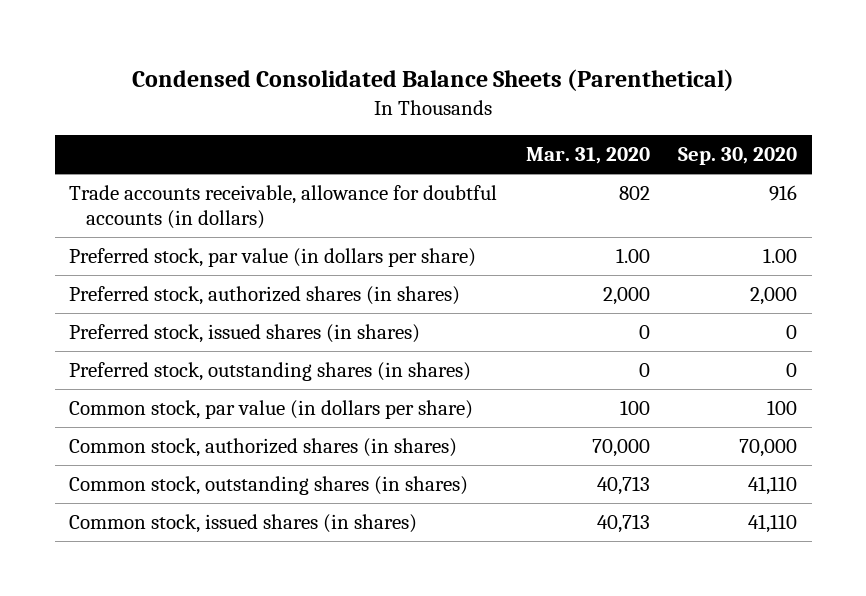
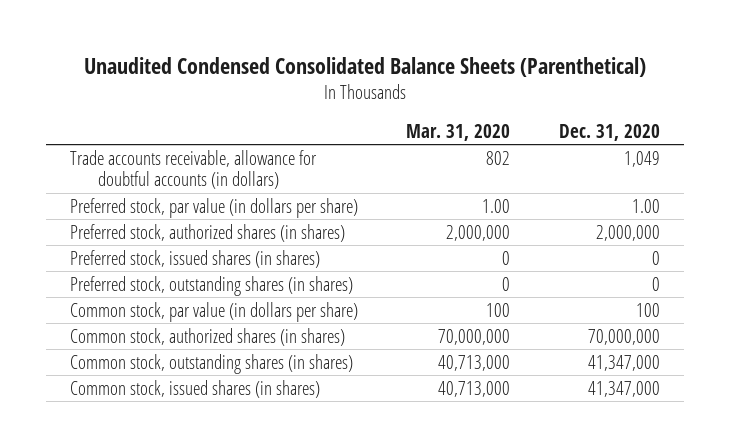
- Condensed Consolidated Balance Sheets (Parenthetical)
+ Unaudited Condensed Consolidated Balance Sheets (Parenthetical)
- | Mar. 31, 2020 | Sep. 30, 2020
+ | Mar. 31, 2020 | Dec. 31, 2020
- Preferred stock, authorized shares (in shares) | 2,000 | 2,000
+ Preferred stock, authorized shares (in shares) | 2,000,000 | 2,000,000
- Common stock, authorized shares (in shares) | 70,000 | 70,000
- Common stock, outstanding shares (in shares) | 40,713 | 41,110
- Common stock, issued shares (in shares) | 40,713 | 41,110
+ Common stock, authorized shares (in shares) | 70,000,000 | 70,000,000
+ Common stock, outstanding shares (in shares) | 40,713,000 | 41,347,000
+ Common stock, issued shares (in shares) | 40,713,000 | 41,347,000

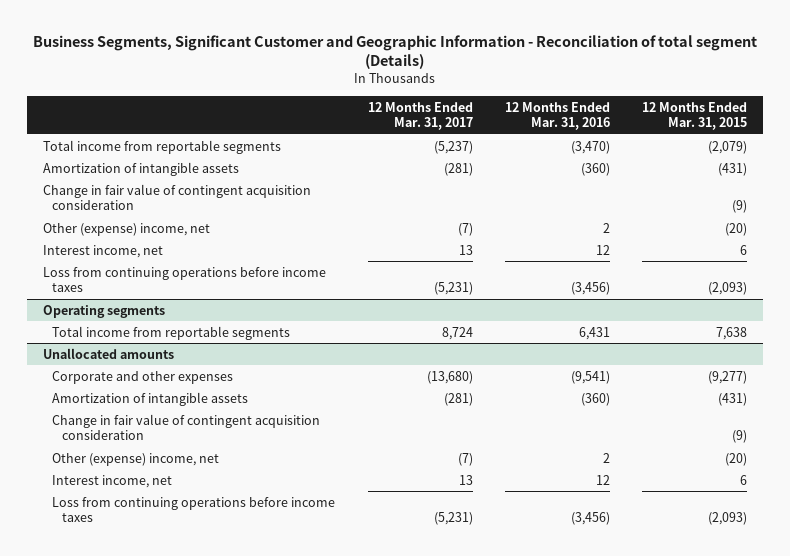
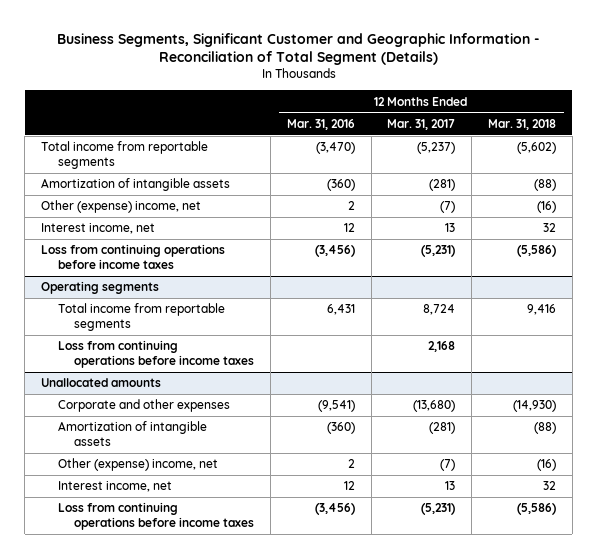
- Business Segments, Significant Customer and Geographic Information - Reconciliation of total segment (Details)
+ Business Segments, Significant Customer and Geographic Information - Reconciliation of Total Segment (Details)
- | 12 Months Ended Mar. 31, 2017 | 12 Months Ended Mar. 31, 2016 | 12 Months Ended Mar. 31, 2015
+ | 12 Months Ended Mar. 31, 2016 | 12 Months Ended Mar. 31, 2017 | 12 Months Ended Mar. 31, 2018
- Change in fair value of contingent acquisition consideration | | | (9)
@ Operating segments
+ Loss from continuing operations before income taxes | | 2,168 |
@ Unallocated amounts
- Change in fair value of contingent acquisition consideration | | | (9)

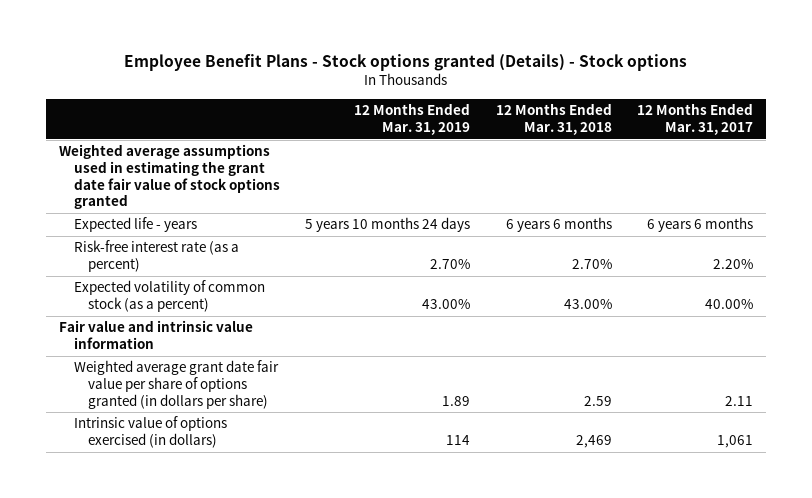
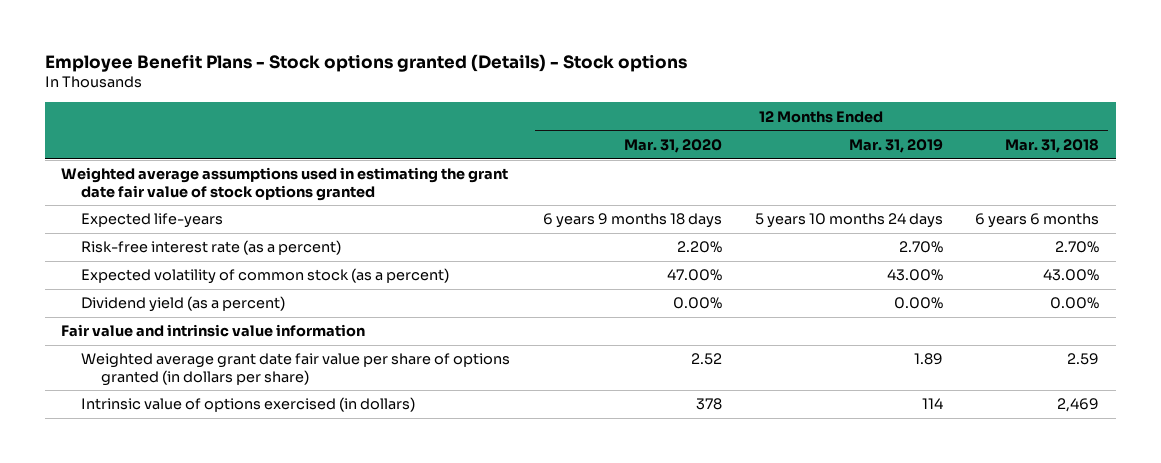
- | 12 Months Ended Mar. 31, 2019 | 12 Months Ended Mar. 31, 2018 | 12 Months Ended Mar. 31, 2017
+ | 12 Months Ended Mar. 31, 2020 | 12 Months Ended Mar. 31, 2019 | 12 Months Ended Mar. 31, 2018
- Expected life - years | 5 years 10 months 24 days | 6 years 6 months | 6 years 6 months
+ Expected life-years | 6 years 9 months 18 days | 5 years 10 months 24 days | 6 years 6 months
+ Dividend yield (as a percent) | 0.00% | 0.00% | 0.00%

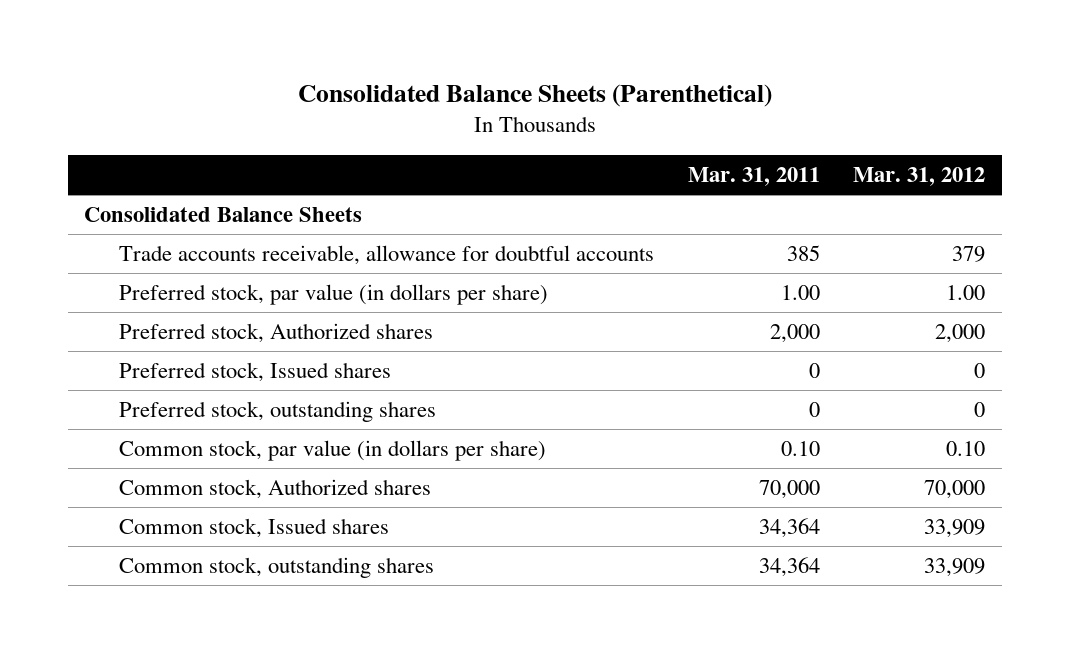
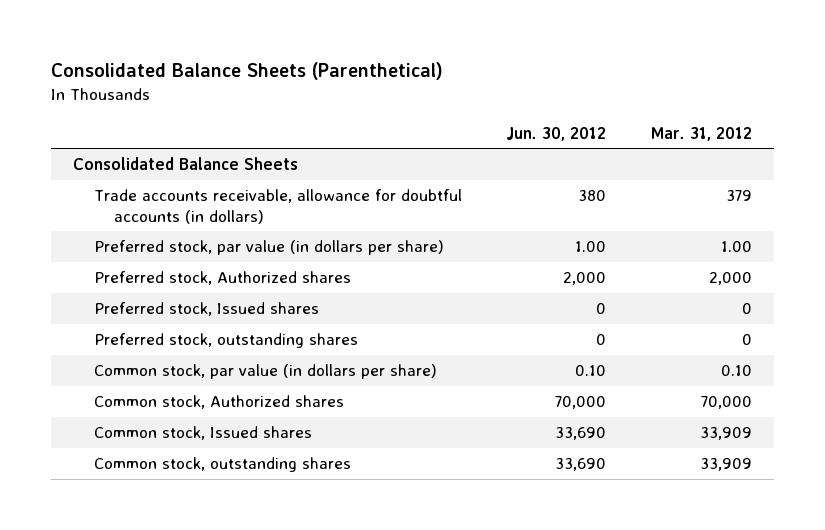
- | Mar. 31, 2011 | Mar. 31, 2012
+ | Jun. 30, 2012 | Mar. 31, 2012
- Trade accounts receivable, allowance for doubtful accounts | 385 | 379
+ Trade accounts receivable, allowance for doubtful accounts (in dollars) | 380 | 379

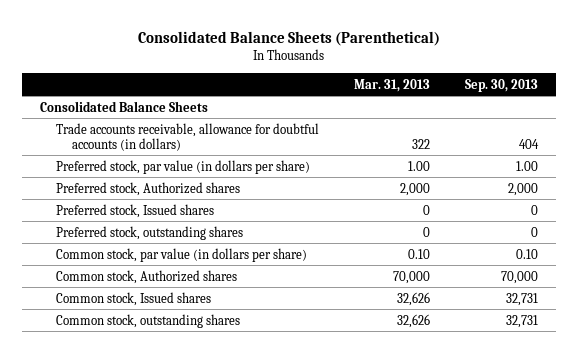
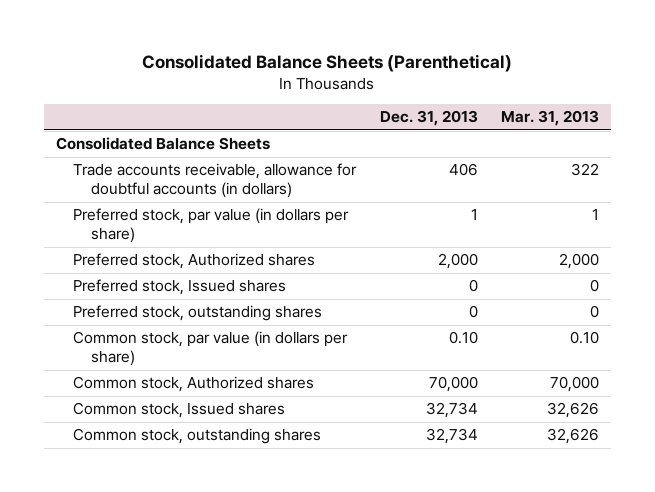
- | Mar. 31, 2013 | Sep. 30, 2013
+ | Dec. 31, 2013 | Mar. 31, 2013
- Preferred stock, par value (in dollars per share) | 1.00 | 1.00
+ Preferred stock, par value (in dollars per share) | 1 | 1

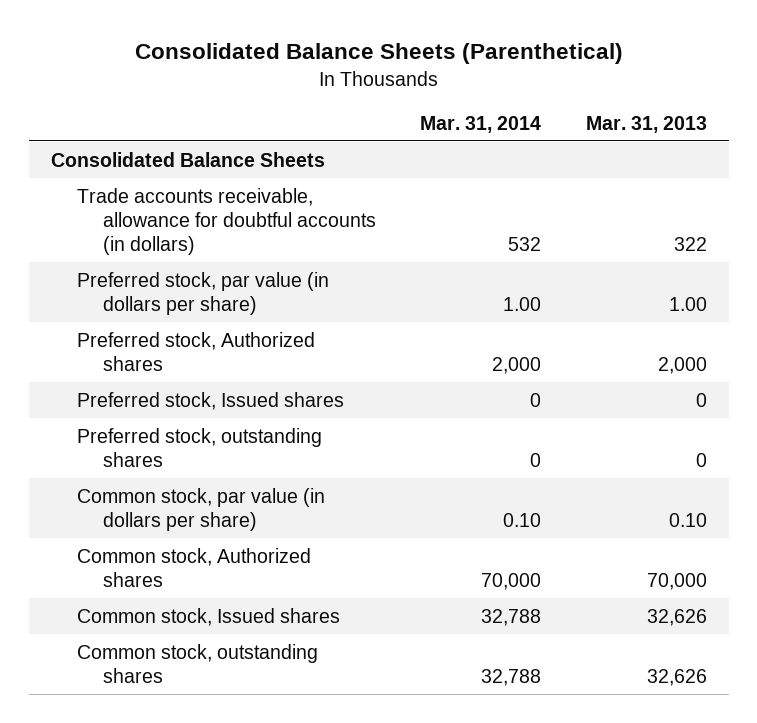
- | Dec. 31, 2013 | Mar. 31, 2013
+ | Mar. 31, 2014 | Mar. 31, 2013
- Preferred stock, par value (in dollars per share) | 1 | 1
+ Preferred stock, par value (in dollars per share) | 1.00 | 1.00

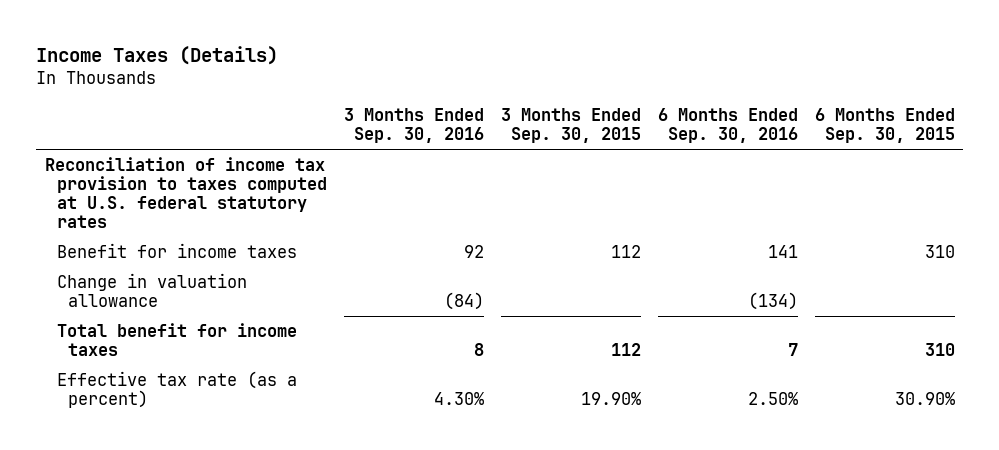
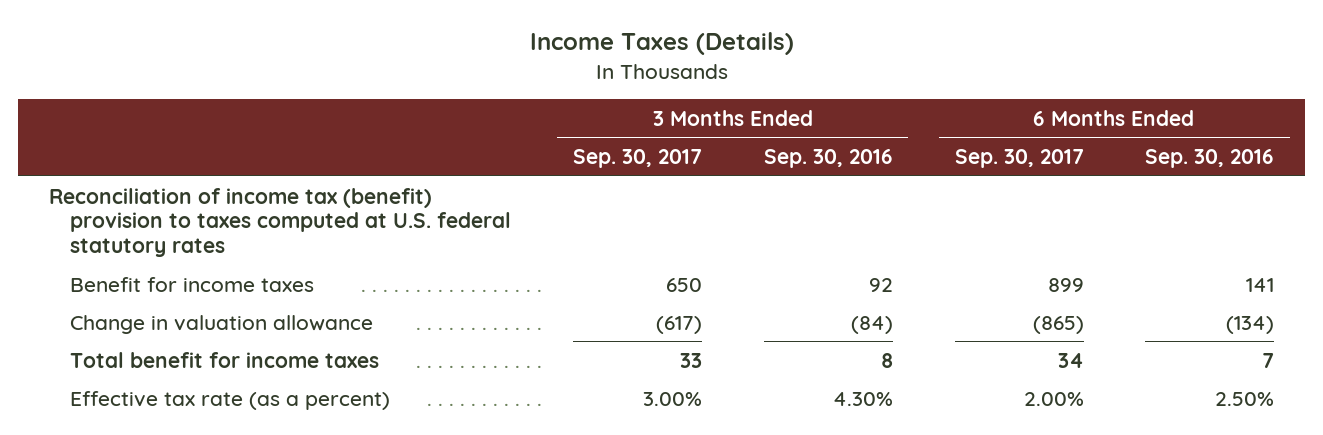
- | 3 Months Ended Sep. 30, 2016 | 3 Months Ended Sep. 30, 2015 | 6 Months Ended Sep. 30, 2016 | 6 Months Ended Sep. 30, 2015
+ | 3 Months Ended Sep. 30, 2017 | 3 Months Ended Sep. 30, 2016 | 6 Months Ended Sep. 30, 2017 | 6 Months Ended Sep. 30, 2016
- Reconciliation of income tax provision to taxes computed at U.S. federal statutory rates
+ Reconciliation of income tax (benefit) provision to taxes computed at U.S. federal statutory rates

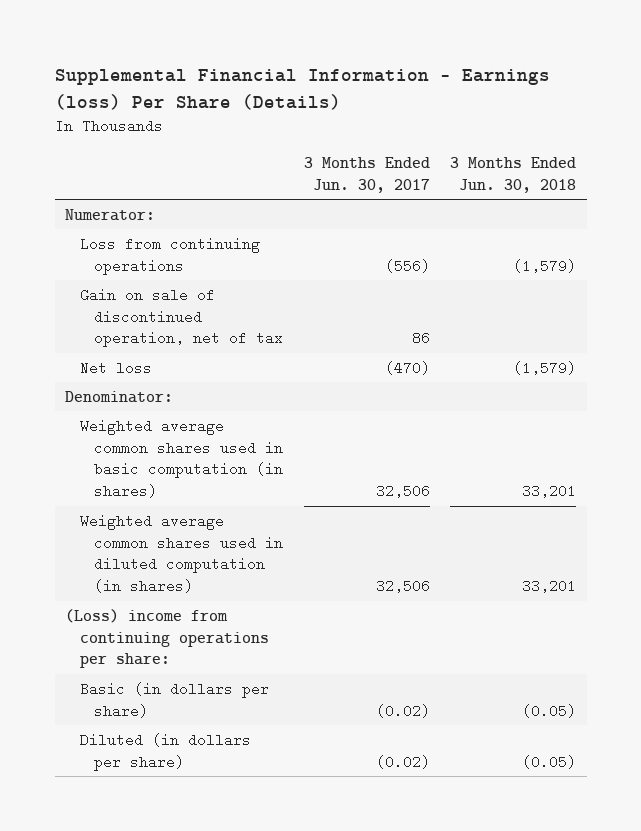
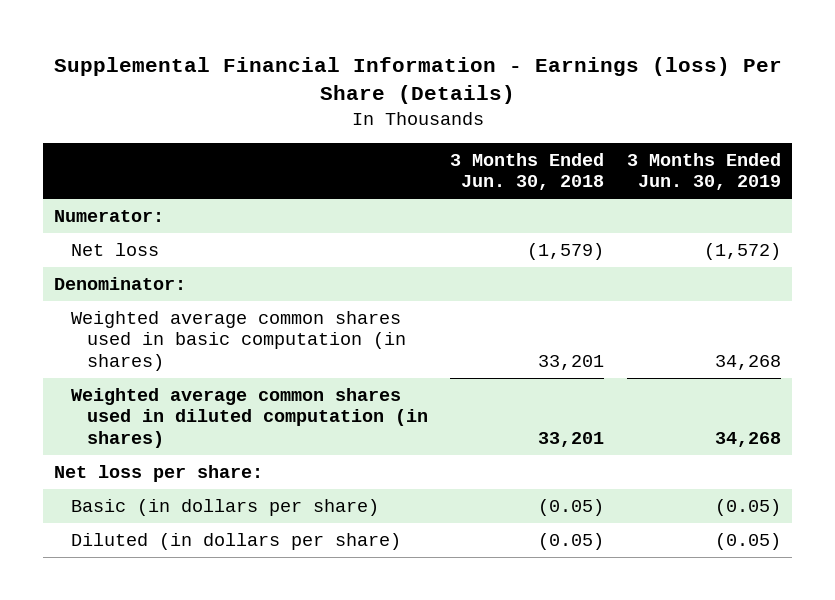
- | 3 Months Ended Jun. 30, 2017 | 3 Months Ended Jun. 30, 2018
+ | 3 Months Ended Jun. 30, 2018 | 3 Months Ended Jun. 30, 2019
- Loss from continuing operations | (556) | (1,579)
- Gain on sale of discontinued operation, net of tax | 86 |
- (Loss) income from continuing operations per share:
+ Net loss per share:

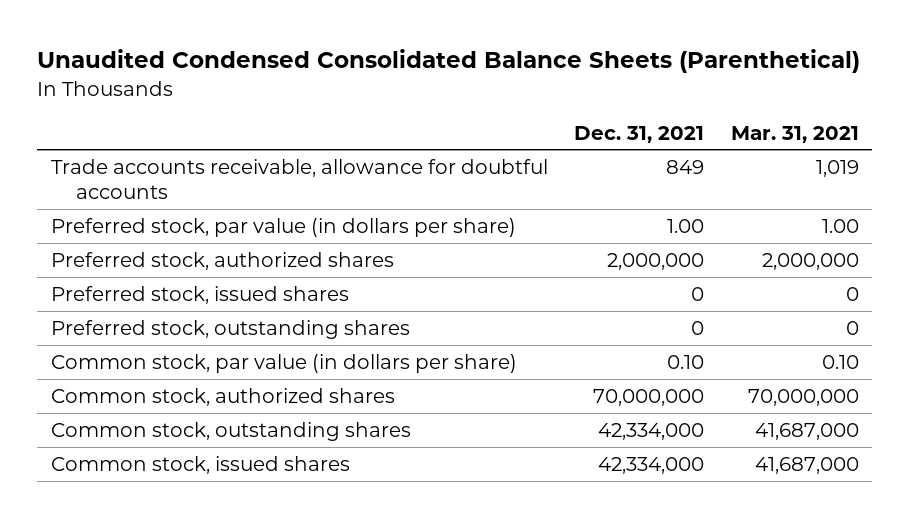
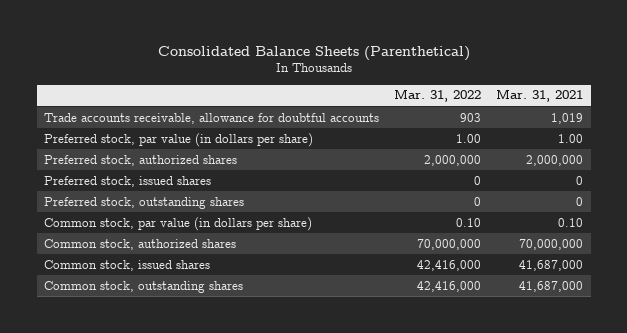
- Unaudited Condensed Consolidated Balance Sheets (Parenthetical)
+ Consolidated Balance Sheets (Parenthetical)
- | Dec. 31, 2021 | Mar. 31, 2021
+ | Mar. 31, 2022 | Mar. 31, 2021
moved down: Common stock, outstanding shares | 42,416,000 | 41,687,000

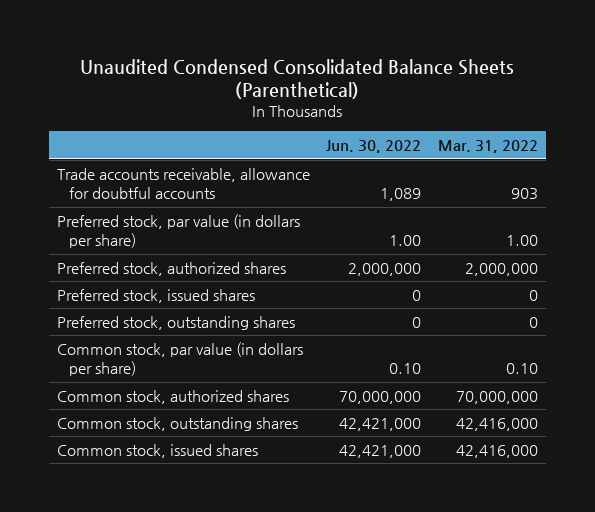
- Consolidated Balance Sheets (Parenthetical)
+ Unaudited Condensed Consolidated Balance Sheets (Parenthetical)
- | Mar. 31, 2022 | Mar. 31, 2021
+ | Jun. 30, 2022 | Mar. 31, 2022
moved down: Common stock, issued shares | 42,421,000 | 42,416,000

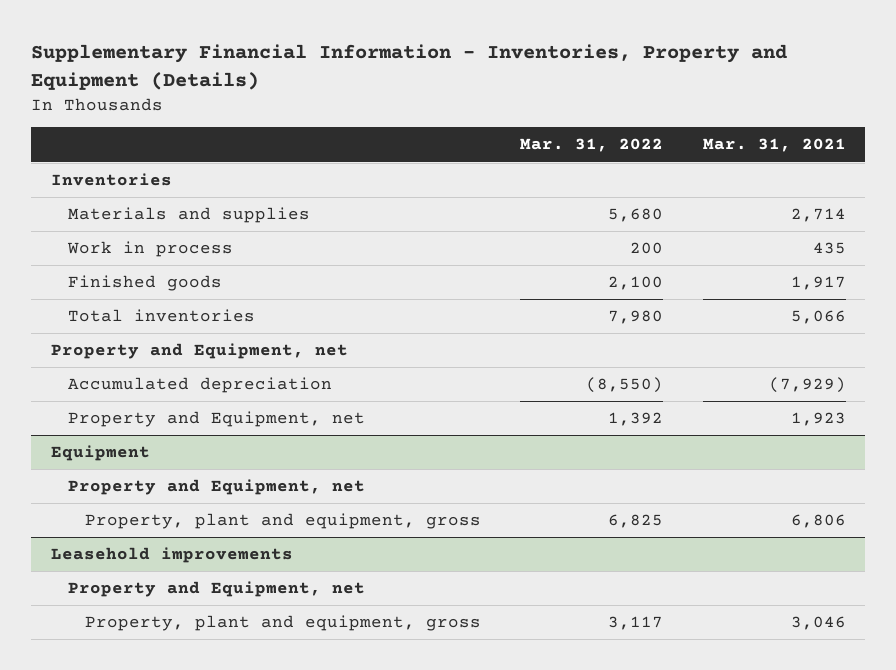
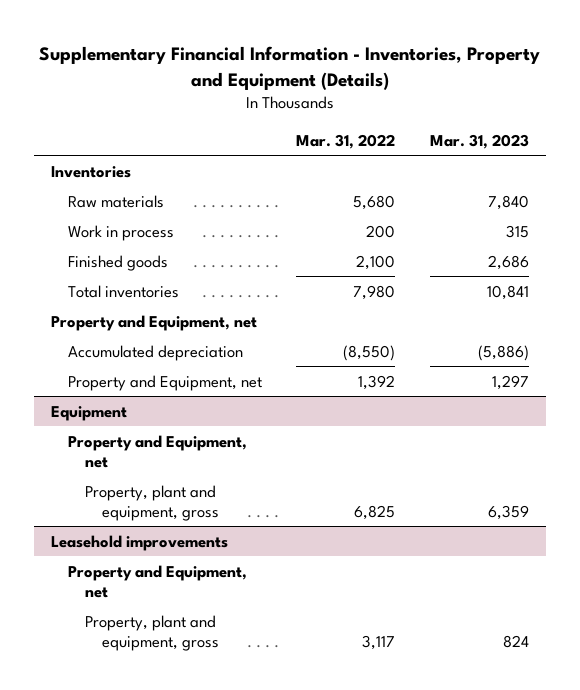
- | Mar. 31, 2022 | Mar. 31, 2021
+ | Mar. 31, 2022 | Mar. 31, 2023
- Materials and supplies | 5,680 | 2,714
+ Raw materials | 5,680 | 7,840

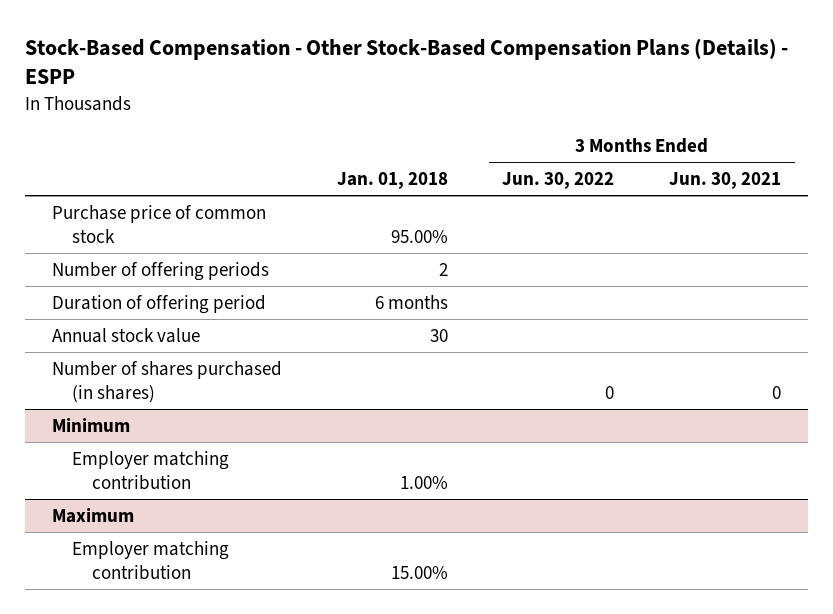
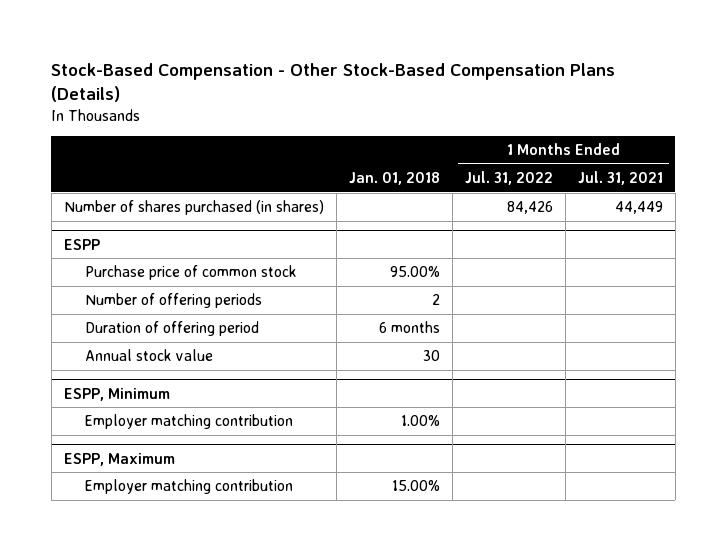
- Stock-Based Compensation - Other Stock-Based Compensation Plans (Details) - ESPP
+ Stock-Based Compensation - Other Stock-Based Compensation Plans (Details)
- | Jan. 01, 2018 | 3 Months Ended Jun. 30, 2022 | 3 Months Ended Jun. 30, 2021
+ | Jan. 01, 2018 | 1 Months Ended Jul. 31, 2022 | 1 Months Ended Jul. 31, 2021
moved up: Number of shares purchased (in shares) | | 84,426 | 44,449
+ ESPP
- Minimum
+ ESPP, Minimum
- Maximum
+ ESPP, Maximum

